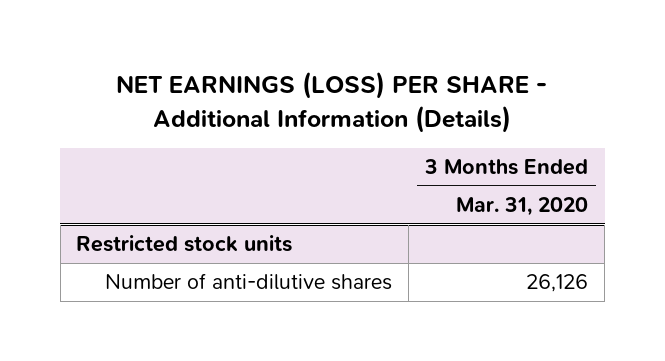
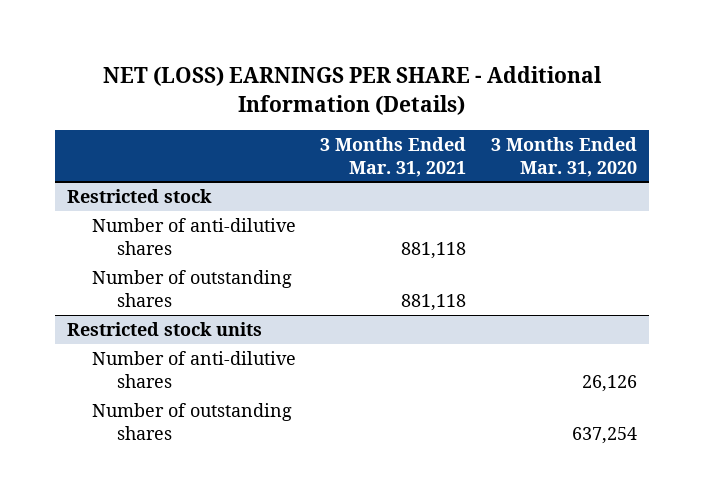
- NET EARNINGS (LOSS) PER SHARE - Additional Information (Details)
+ NET (LOSS) EARNINGS PER SHARE - Additional Information (Details)
- | 3 Months Ended Mar. 31, 2020
+ | 3 Months Ended Mar. 31, 2021 | 3 Months Ended Mar. 31, 2020
+ Restricted stock
+ Number of anti-dilutive shares | 881,118 |
+ Number of outstanding shares | 881,118 |
@ Restricted stock units
+ Number of outstanding shares | | 637,254

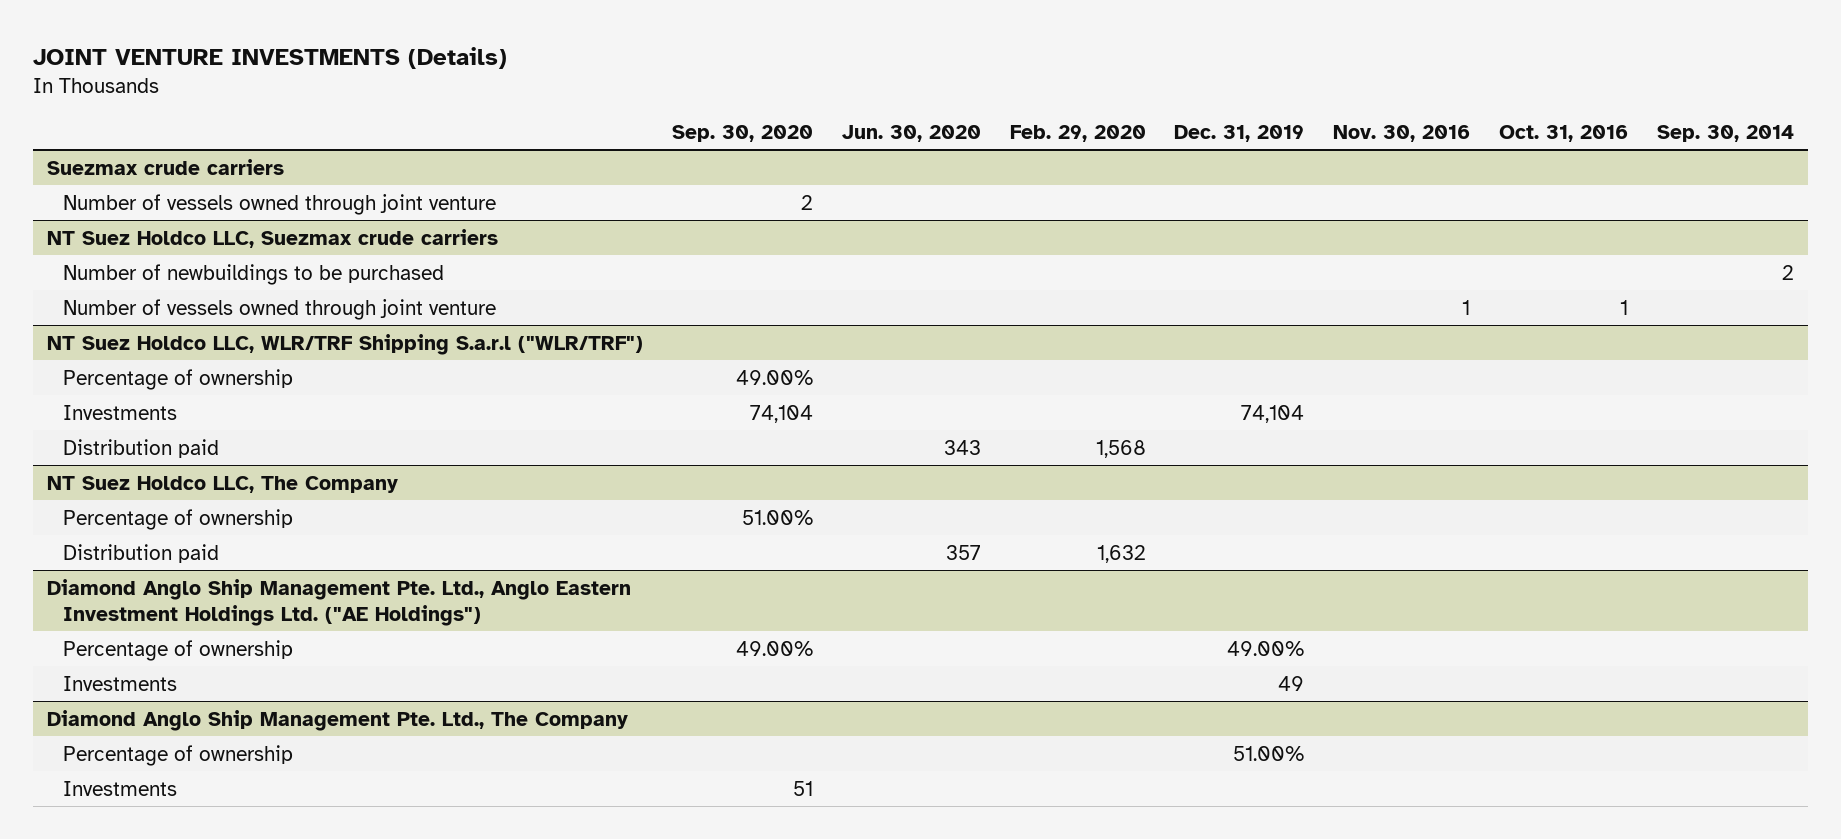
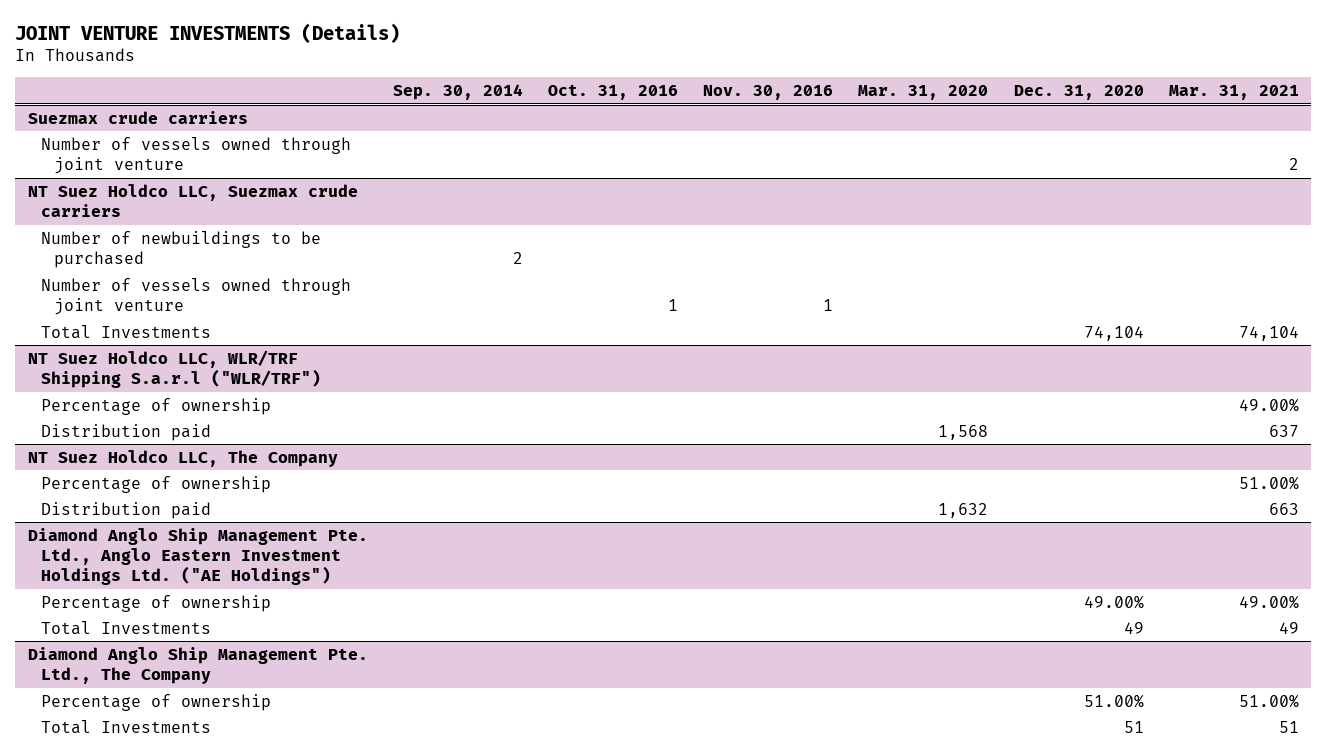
- | Sep. 30, 2020 | Jun. 30, 2020 | Feb. 29, 2020 | Dec. 31, 2019 | Nov. 30, 2016 | Oct. 31, 2016 | Sep. 30, 2014
+ | Sep. 30, 2014 | Oct. 31, 2016 | Nov. 30, 2016 | Mar. 31, 2020 | Dec. 31, 2020 | Mar. 31, 2021
@ NT Suez Holdco LLC, Suezmax crude carriers
+ Total Investments | | | | | 74,104 | 74,104
@ NT Suez Holdco LLC, WLR/TRF Shipping S.a.r.l ("WLR/TRF")
- Investments | 74,104 | | | 74,104 | | |
@ Diamond Anglo Ship Management Pte. Ltd., Anglo Eastern Investment Holdings Ltd. ("AE Holdings")
- Investments | | | | 49 | | |
+ Total Investments | | | | | 49 | 49
@ Diamond Anglo Ship Management Pte. Ltd., The Company
- Investments | 51 | | | | | |
+ Total Investments | | | | | 51 | 51

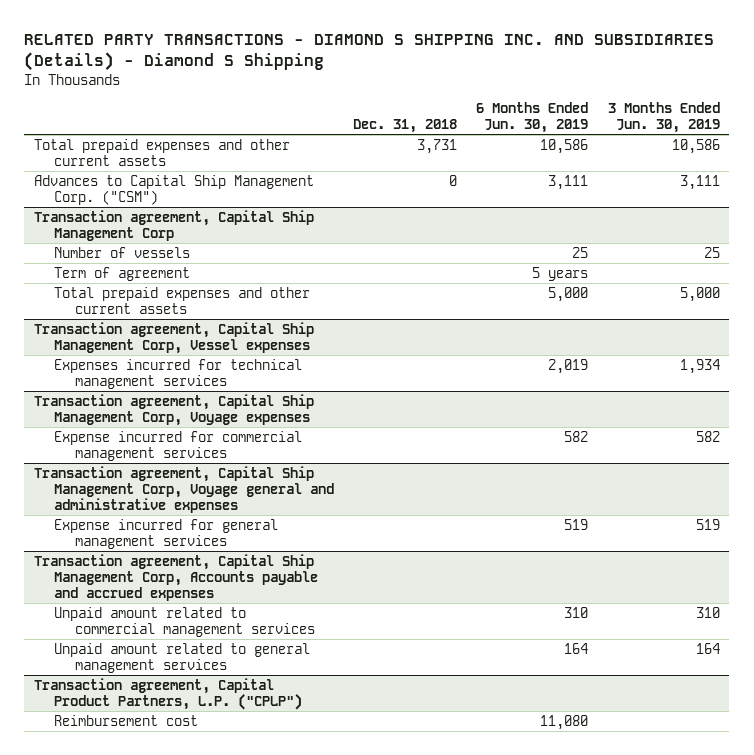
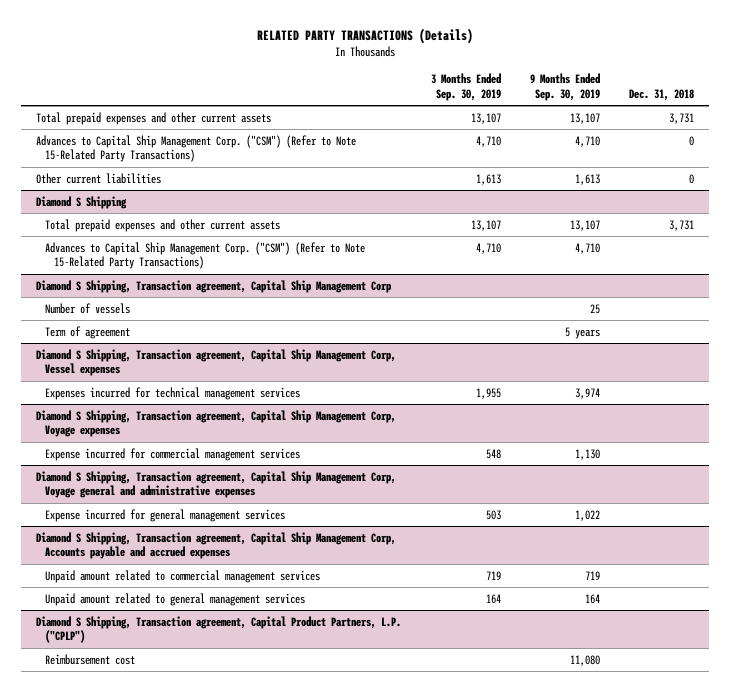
- RELATED PARTY TRANSACTIONS - DIAMOND S SHIPPING INC. AND SUBSIDIARIES (Details) - Diamond S Shipping
+ RELATED PARTY TRANSACTIONS (Details)
- | Dec. 31, 2018 | 6 Months Ended Jun. 30, 2019 | 3 Months Ended Jun. 30, 2019
+ | 3 Months Ended Sep. 30, 2019 | 9 Months Ended Sep. 30, 2019 | Dec. 31, 2018
- Advances to Capital Ship Management Corp. ("CSM") | 0 | 3,111 | 3,111
- Transaction agreement, Capital Ship Management Corp
+ Advances to Capital Ship Management Corp. ("CSM") (Refer to Note 15-Related Party Transactions) | 4,710 | 4,710 | 0
+ Other current liabilities | 1,613 | 1,613 | 0
+ Diamond S Shipping
+ Total prepaid expenses and other current assets | 13,107 | 13,107 | 3,731
+ Advances to Capital Ship Management Corp. ("CSM") (Refer to Note 15-Related Party Transactions) | 4,710 | 4,710 |
+ Diamond S Shipping, Transaction agreement, Capital Ship Management Corp
- Total prepaid expenses and other current assets | | 5,000 | 5,000
- Transaction agreement, Capital Ship Management Corp, Vessel expenses
+ Diamond S Shipping, Transaction agreement, Capital Ship Management Corp, Vessel expenses
- Transaction agreement, Capital Ship Management Corp, Voyage expenses
+ Diamond S Shipping, Transaction agreement, Capital Ship Management Corp, Voyage expenses
- Transaction agreement, Capital Ship Management Corp, Voyage general and administrative expenses
+ Diamond S Shipping, Transaction agreement, Capital Ship Management Corp, Voyage general and administrative expenses
- Transaction agreement, Capital Ship Management Corp, Accounts payable and accrued expenses
+ Diamond S Shipping, Transaction agreement, Capital Ship Management Corp, Accounts payable and accrued expenses
- Transaction agreement, Capital Product Partners, L.P. ("CPLP")
+ Diamond S Shipping, Transaction agreement, Capital Product Partners, L.P. ("CPLP")

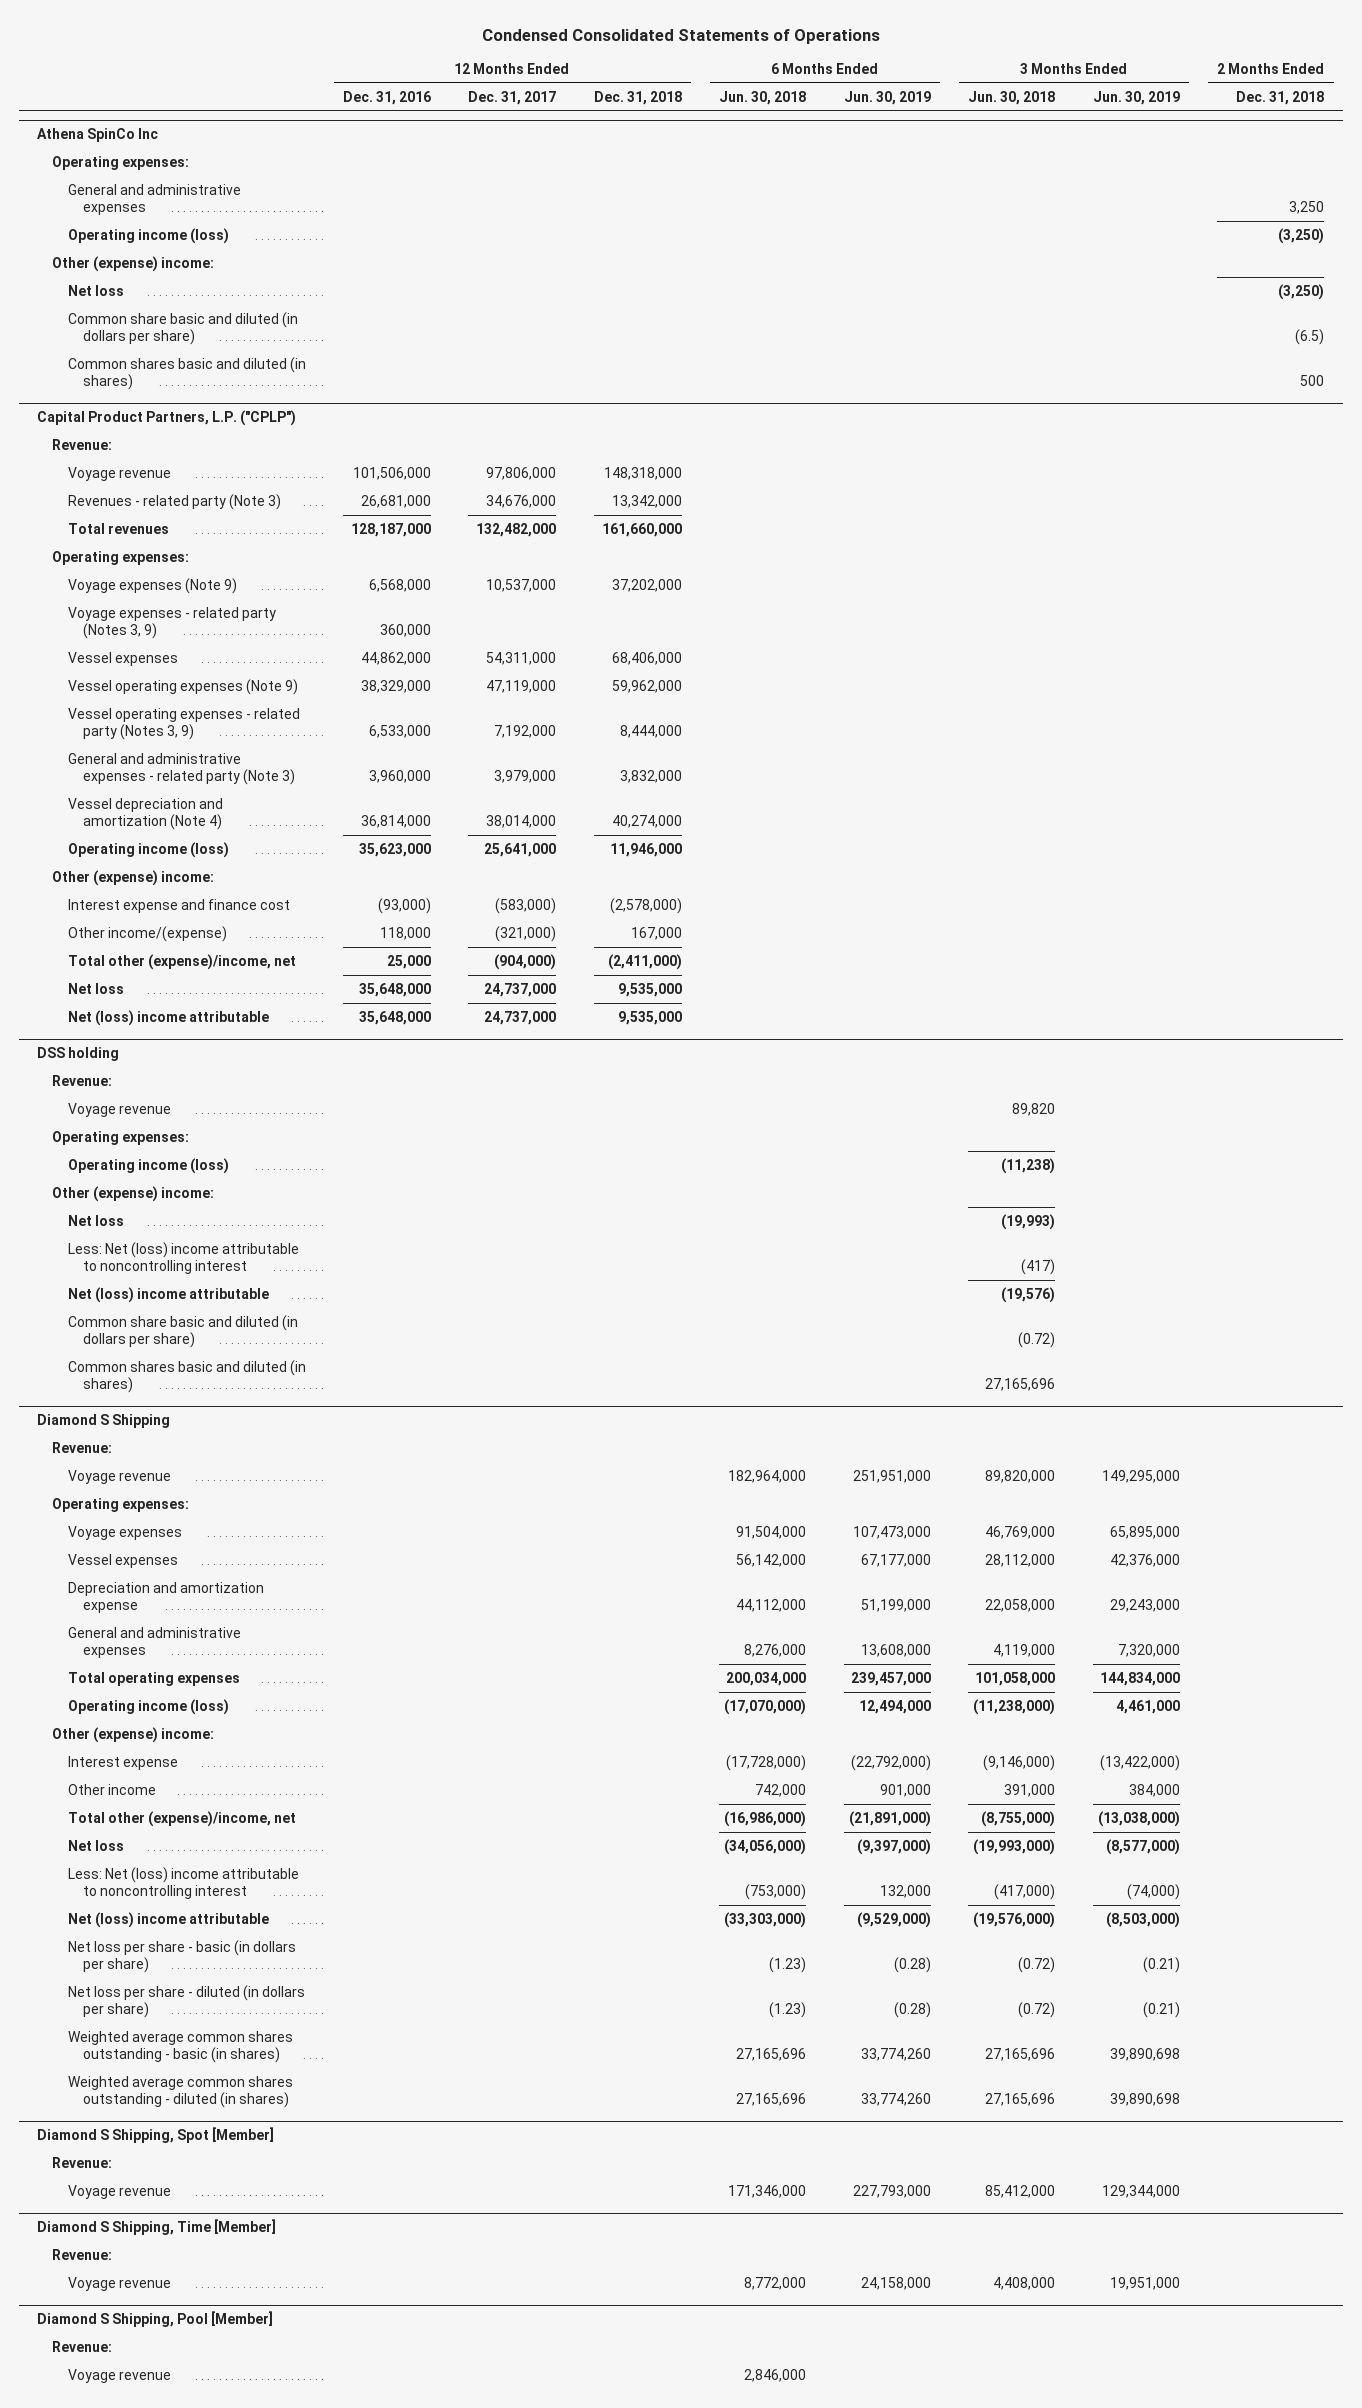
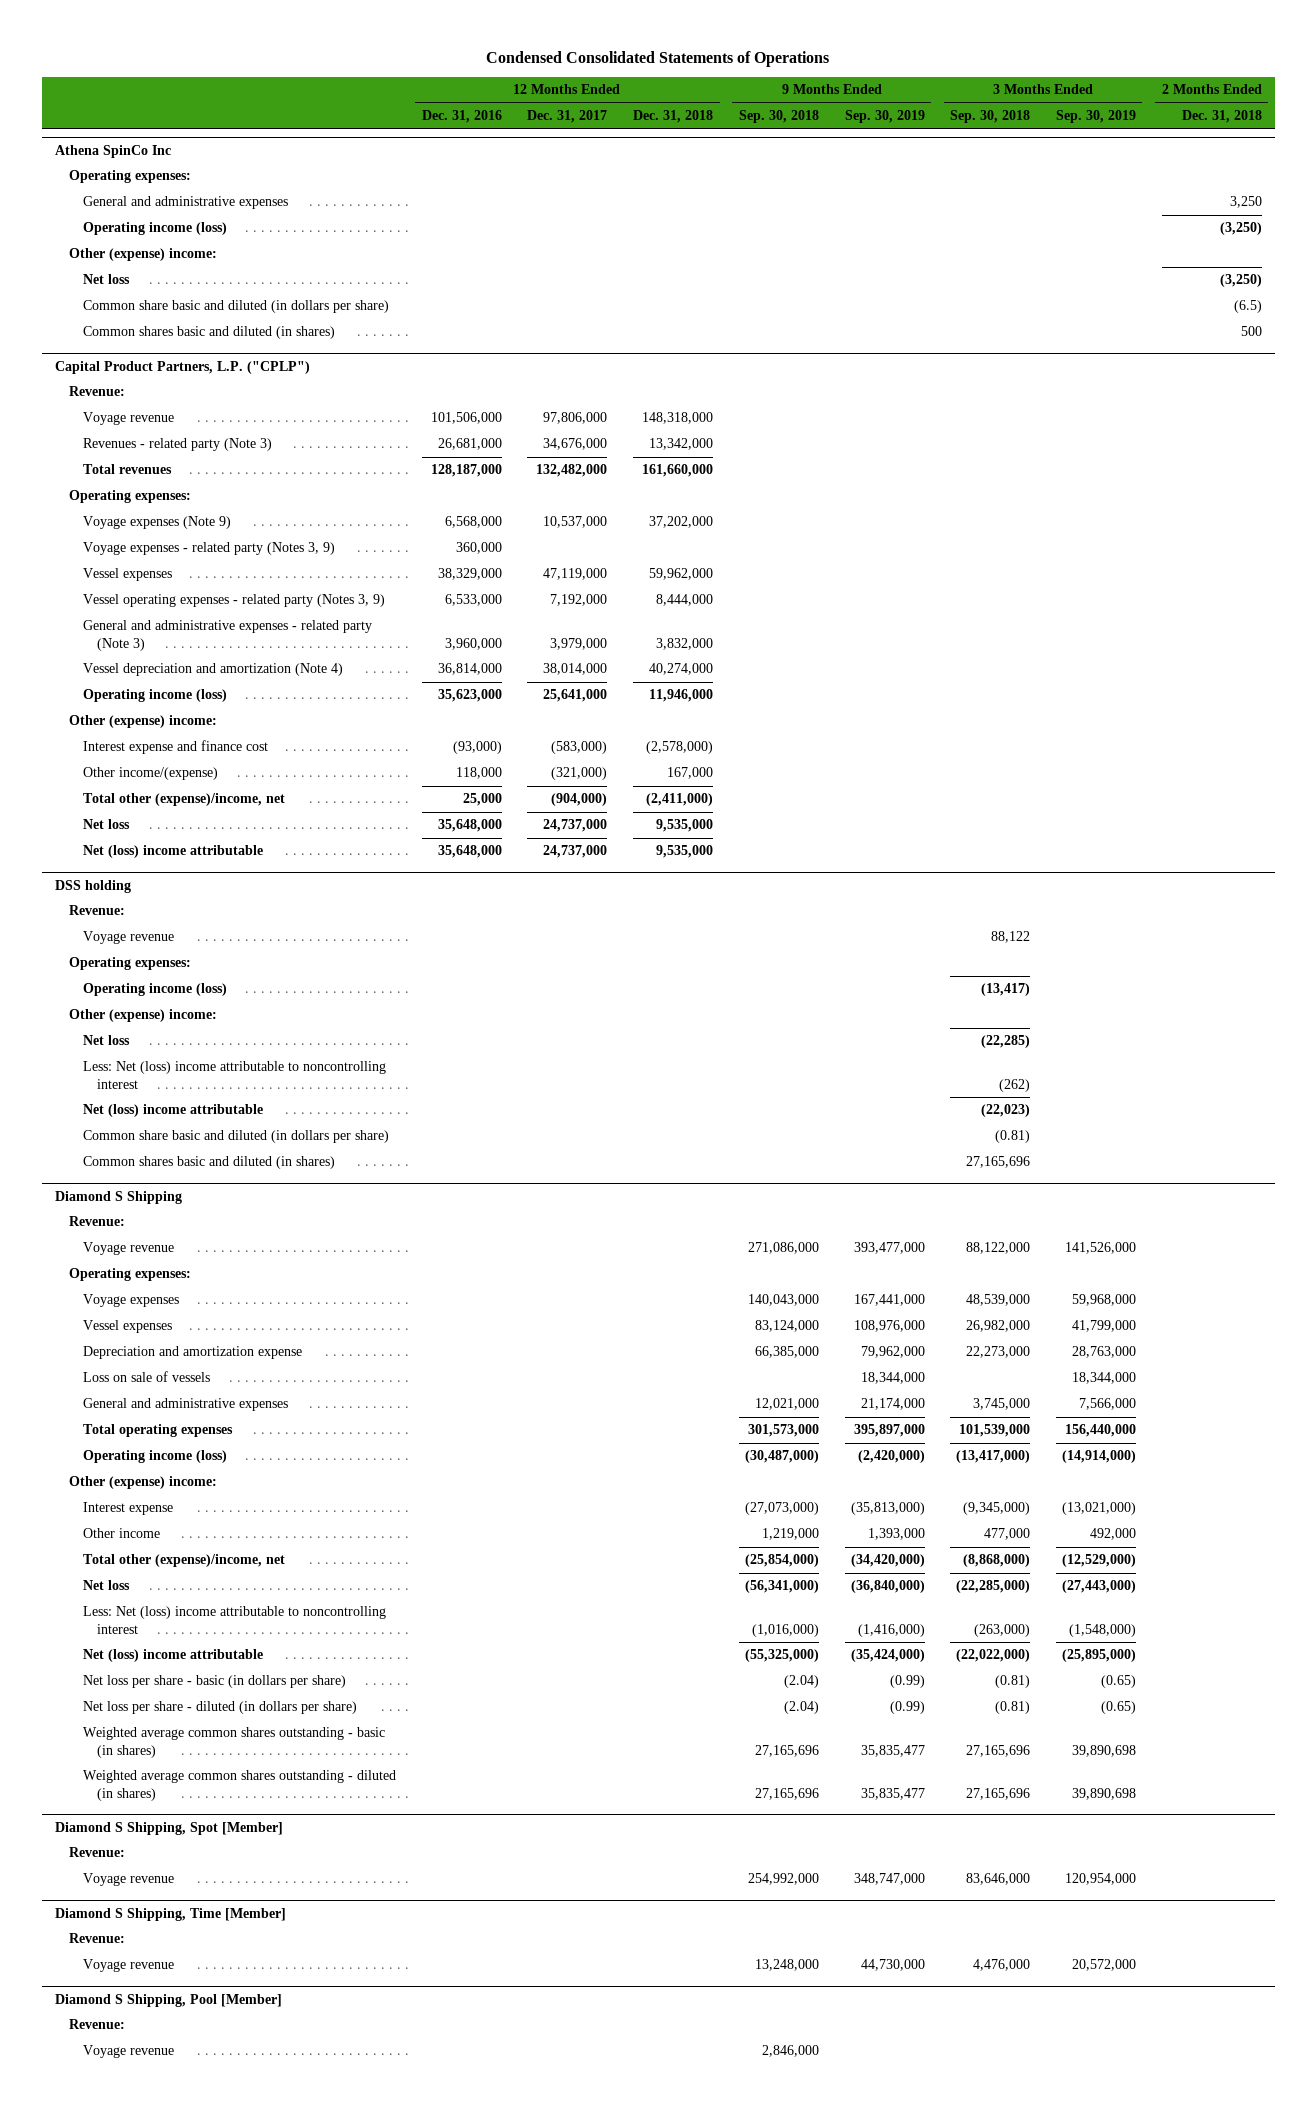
- | 12 Months Ended Dec. 31, 2016 | 12 Months Ended Dec. 31, 2017 | 12 Months Ended Dec. 31, 2018 | 6 Months Ended Jun. 30, 2018 | 6 Months Ended Jun. 30, 2019 | 3 Months Ended Jun. 30, 2018 | 3 Months Ended Jun. 30, 2019 | 2 Months Ended Dec. 31, 2018
+ | 12 Months Ended Dec. 31, 2016 | 12 Months Ended Dec. 31, 2017 | 12 Months Ended Dec. 31, 2018 | 9 Months Ended Sep. 30, 2018 | 9 Months Ended Sep. 30, 2019 | 3 Months Ended Sep. 30, 2018 | 3 Months Ended Sep. 30, 2019 | 2 Months Ended Dec. 31, 2018
@ Capital Product Partners, L.P. ("CPLP")
- Vessel expenses | 44,862,000 | 54,311,000 | 68,406,000 | | | | |
- Vessel operating expenses (Note 9) | 38,329,000 | 47,119,000 | 59,962,000 | | | | |
+ Vessel expenses | 38,329,000 | 47,119,000 | 59,962,000 | | | | |
@ Diamond S Shipping
+ Loss on sale of vessels | | | | | 18,344,000 | | 18,344,000 |

